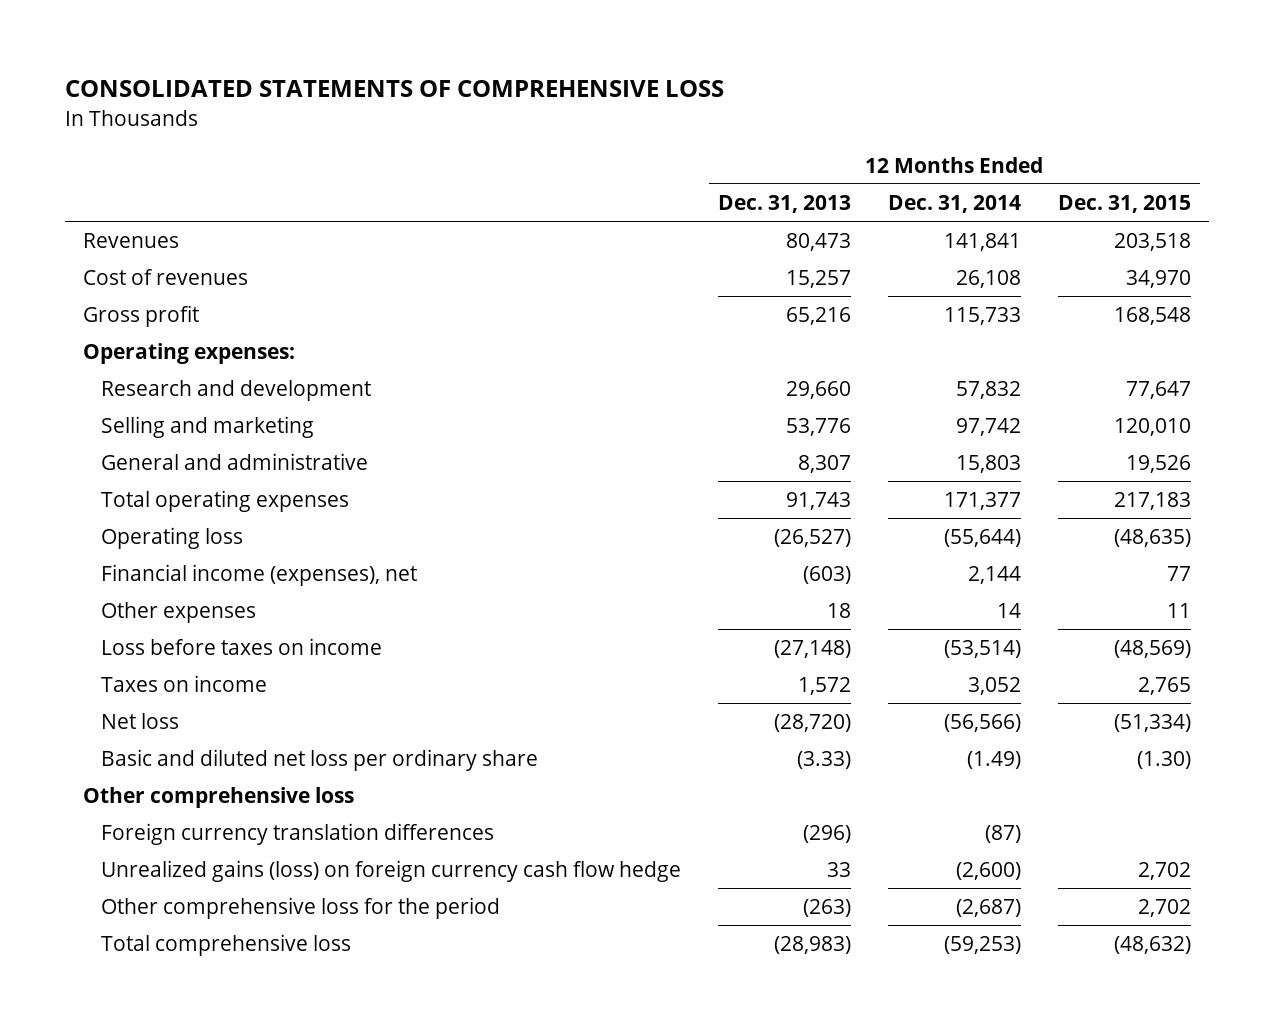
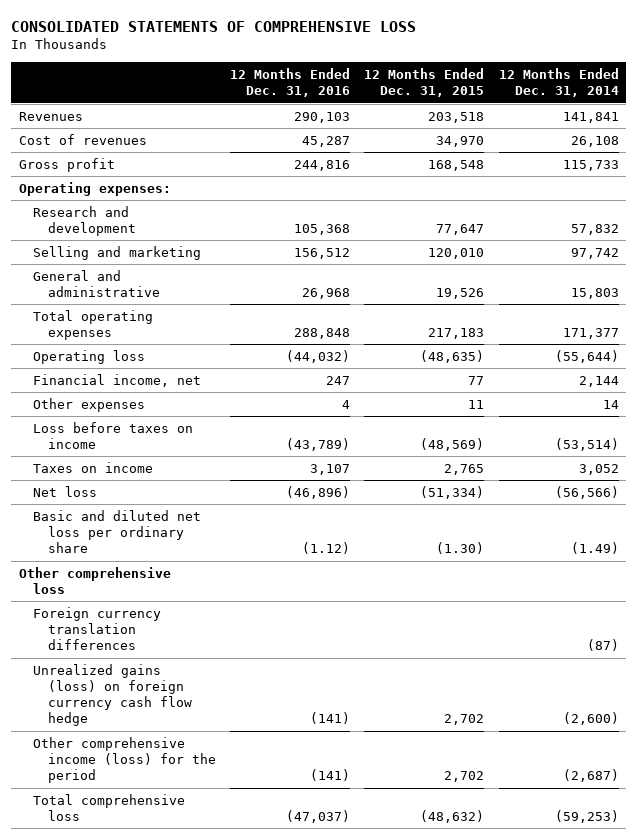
- | 12 Months Ended Dec. 31, 2013 | 12 Months Ended Dec. 31, 2014 | 12 Months Ended Dec. 31, 2015
+ | 12 Months Ended Dec. 31, 2016 | 12 Months Ended Dec. 31, 2015 | 12 Months Ended Dec. 31, 2014
- Financial income (expenses), net | (603) | 2,144 | 77
+ Financial income, net | 247 | 77 | 2,144
- Other comprehensive loss for the period | (263) | (2,687) | 2,702
+ Other comprehensive income (loss) for the period | (141) | 2,702 | (2,687)

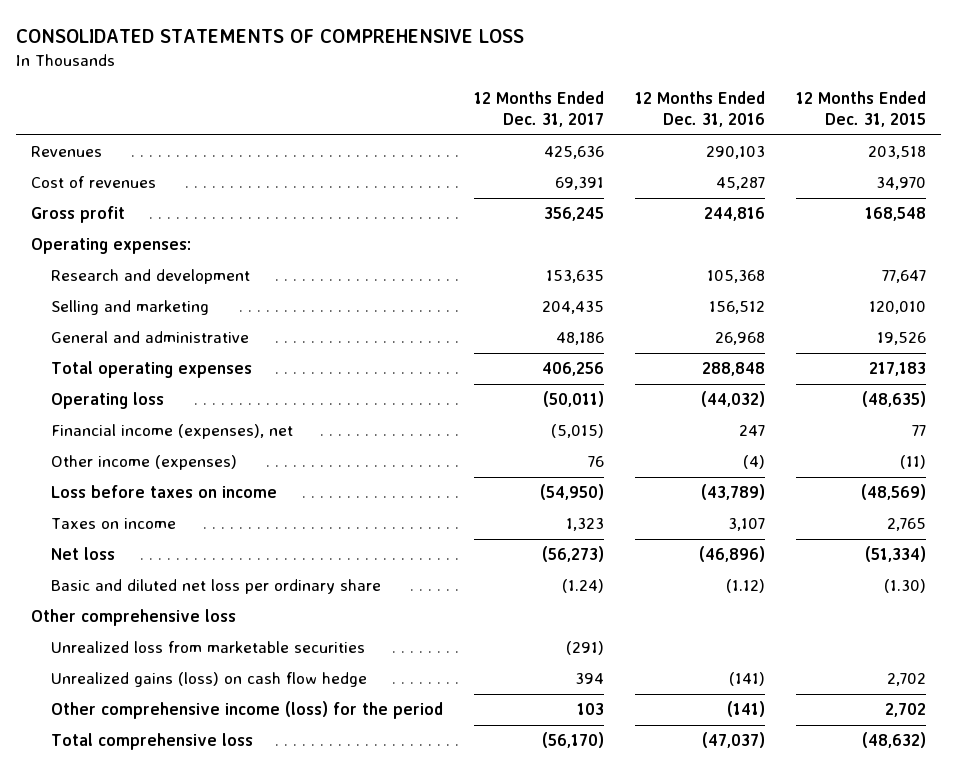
- | 12 Months Ended Dec. 31, 2016 | 12 Months Ended Dec. 31, 2015 | 12 Months Ended Dec. 31, 2014
+ | 12 Months Ended Dec. 31, 2017 | 12 Months Ended Dec. 31, 2016 | 12 Months Ended Dec. 31, 2015
- Financial income, net | 247 | 77 | 2,144
- Other expenses | 4 | 11 | 14
+ Financial income (expenses), net | (5,015) | 247 | 77
+ Other income (expenses) | 76 | (4) | (11)
- Foreign currency translation differences | | | (87)
- Unrealized gains (loss) on foreign currency cash flow hedge | (141) | 2,702 | (2,600)
+ Unrealized loss from marketable securities | (291) | |
+ Unrealized gains (loss) on cash flow hedge | 394 | (141) | 2,702

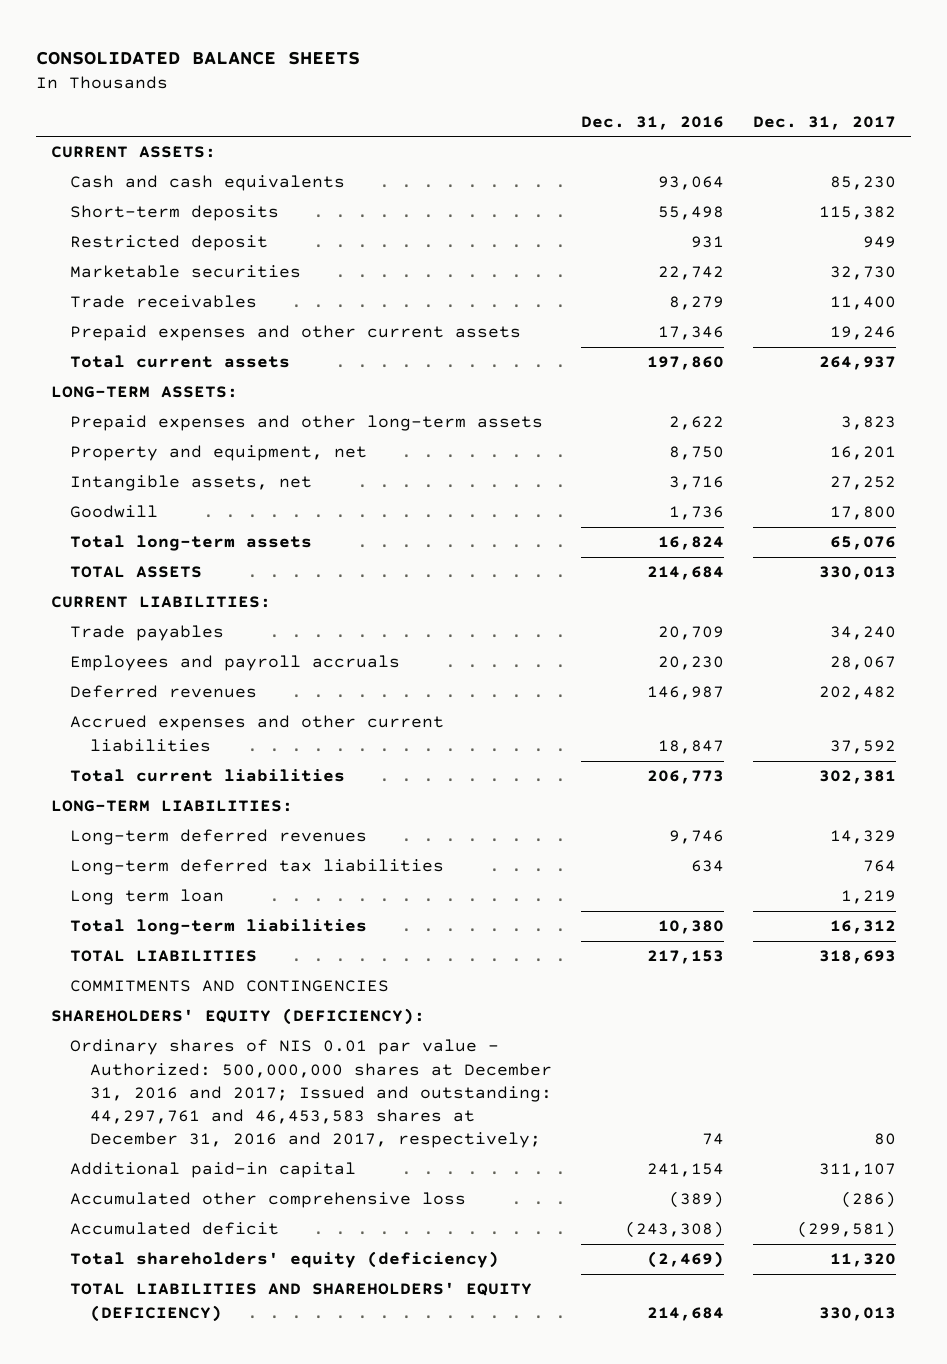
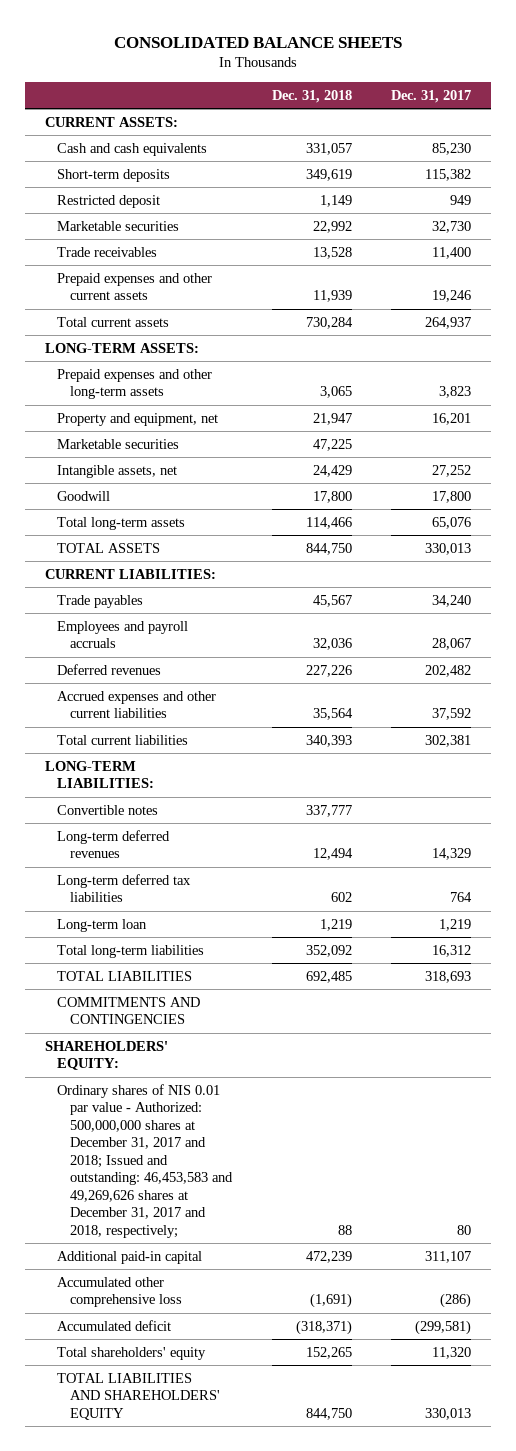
- | Dec. 31, 2016 | Dec. 31, 2017
+ | Dec. 31, 2018 | Dec. 31, 2017
+ Marketable securities | 47,225 |
+ Convertible notes | 337,777 |
- Long term loan | | 1,219
+ Long-term loan | 1,219 | 1,219
- SHAREHOLDERS' EQUITY (DEFICIENCY):
- Ordinary shares of NIS 0.01 par value - Authorized: 500,000,000 shares at December 31, 2016 and 2017; Issued and outstanding: 44,297,761 and 46,453,583 shares at December 31, 2016 and 2017, respectively; | 74 | 80
+ SHAREHOLDERS' EQUITY:
+ Ordinary shares of NIS 0.01 par value - Authorized: 500,000,000 shares at December 31, 2017 and 2018; Issued and outstanding: 46,453,583 and 49,269,626 shares at December 31, 2017 and 2018, respectively; | 88 | 80
- Total shareholders' equity (deficiency) | (2,469) | 11,320
- TOTAL LIABILITIES AND SHAREHOLDERS' EQUITY (DEFICIENCY) | 214,684 | 330,013
+ Total shareholders' equity | 152,265 | 11,320
+ TOTAL LIABILITIES AND SHAREHOLDERS' EQUITY | 844,750 | 330,013

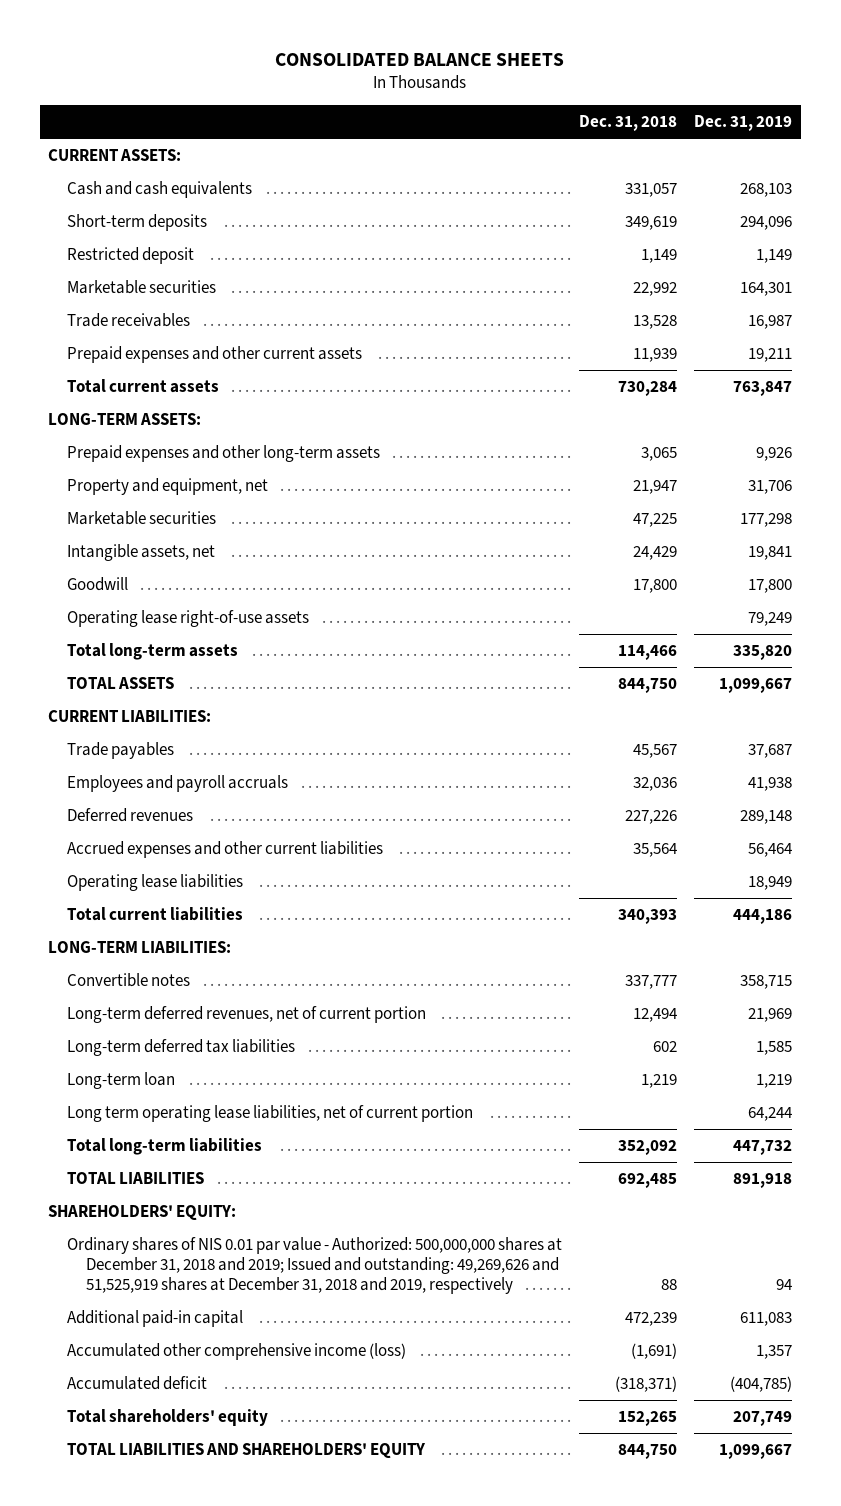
- | Dec. 31, 2018 | Dec. 31, 2017
+ | Dec. 31, 2018 | Dec. 31, 2019
+ Operating lease right-of-use assets | | 79,249
+ Operating lease liabilities | | 18,949
- Long-term deferred revenues | 12,494 | 14,329
+ Long-term deferred revenues, net of current portion | 12,494 | 21,969
+ Long term operating lease liabilities, net of current portion | | 64,244
- COMMITMENTS AND CONTINGENCIES
- Ordinary shares of NIS 0.01 par value - Authorized: 500,000,000 shares at December 31, 2017 and 2018; Issued and outstanding: 46,453,583 and 49,269,626 shares at December 31, 2017 and 2018, respectively; | 88 | 80
+ Ordinary shares of NIS 0.01 par value - Authorized: 500,000,000 shares at December 31, 2018 and 2019; Issued and outstanding: 49,269,626 and 51,525,919 shares at December 31, 2018 and 2019, respectively | 88 | 94
- Accumulated other comprehensive loss | (1,691) | (286)
+ Accumulated other comprehensive income (loss) | (1,691) | 1,357

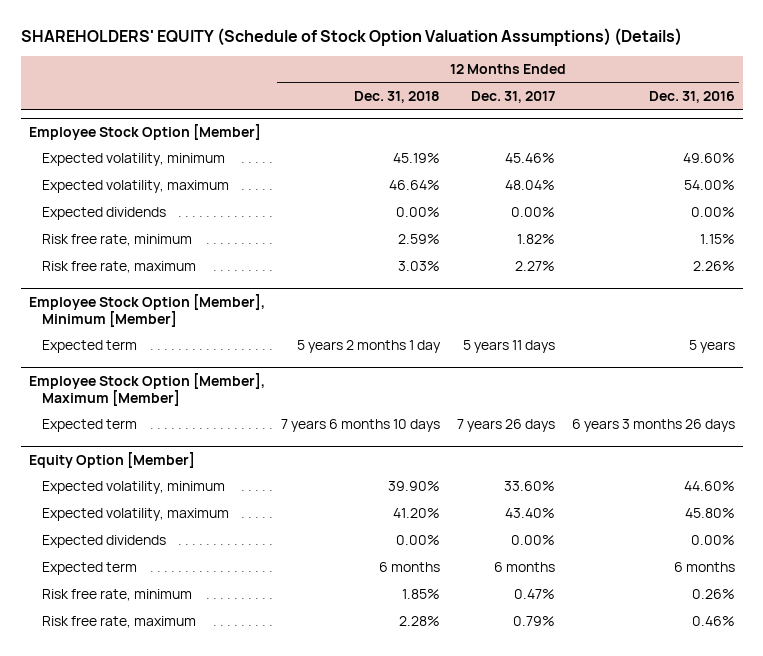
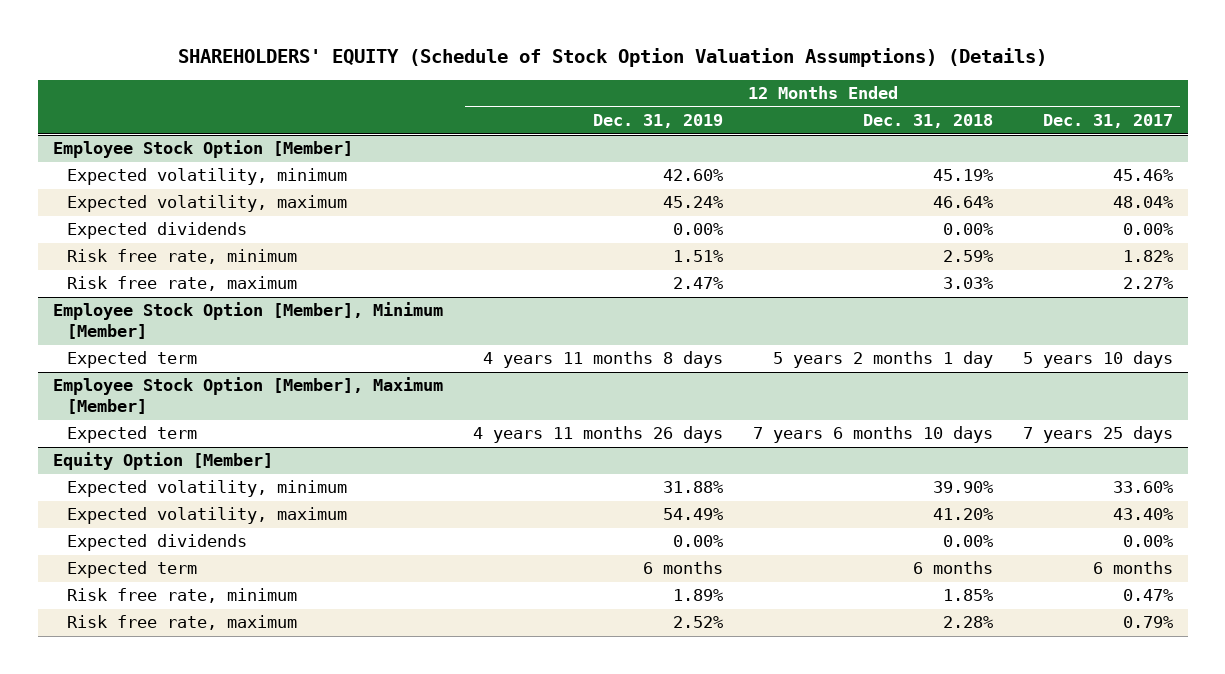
- | 12 Months Ended Dec. 31, 2018 | 12 Months Ended Dec. 31, 2017 | 12 Months Ended Dec. 31, 2016
+ | 12 Months Ended Dec. 31, 2019 | 12 Months Ended Dec. 31, 2018 | 12 Months Ended Dec. 31, 2017
@ Employee Stock Option [Member], Minimum [Member]
- Expected term | 5 years 2 months 1 day | 5 years 11 days | 5 years
+ Expected term | 4 years 11 months 8 days | 5 years 2 months 1 day | 5 years 10 days
@ Employee Stock Option [Member], Maximum [Member]
- Expected term | 7 years 6 months 10 days | 7 years 26 days | 6 years 3 months 26 days
+ Expected term | 4 years 11 months 26 days | 7 years 6 months 10 days | 7 years 25 days

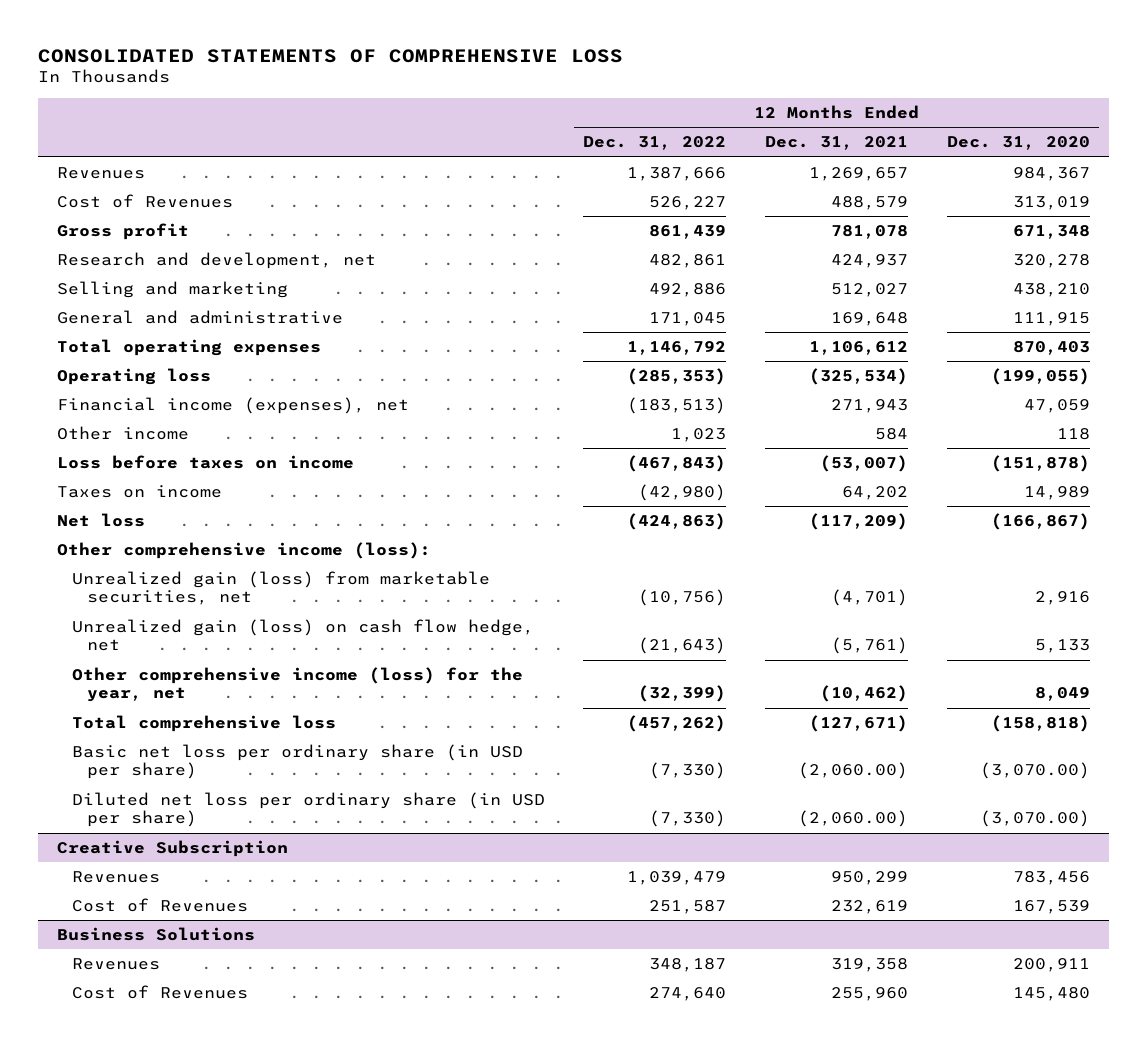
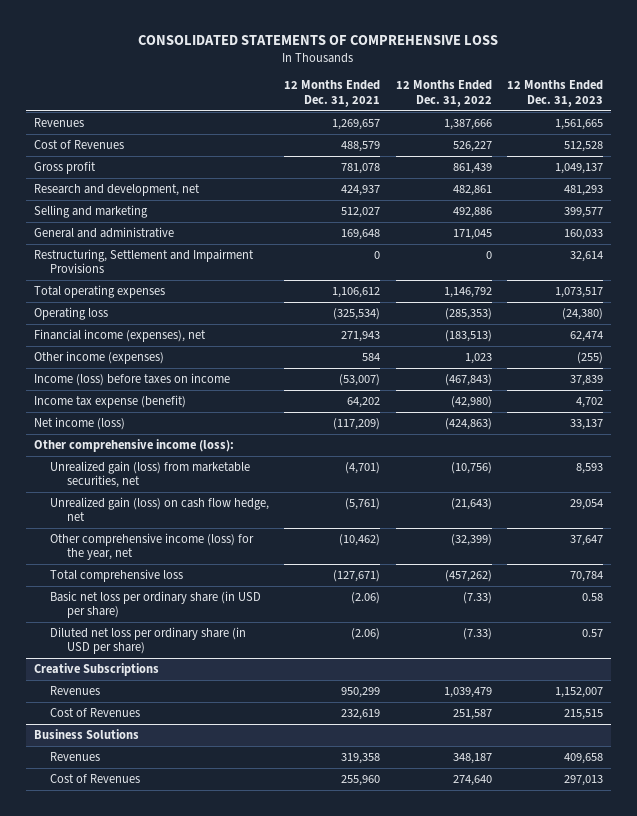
- | 12 Months Ended Dec. 31, 2022 | 12 Months Ended Dec. 31, 2021 | 12 Months Ended Dec. 31, 2020
+ | 12 Months Ended Dec. 31, 2021 | 12 Months Ended Dec. 31, 2022 | 12 Months Ended Dec. 31, 2023
+ Restructuring, Settlement and Impairment Provisions | 0 | 0 | 32,614
- Other income | 1,023 | 584 | 118
- Loss before taxes on income | (467,843) | (53,007) | (151,878)
- Taxes on income | (42,980) | 64,202 | 14,989
- Net loss | (424,863) | (117,209) | (166,867)
+ Other income (expenses) | 584 | 1,023 | (255)
+ Income (loss) before taxes on income | (53,007) | (467,843) | 37,839
+ Income tax expense (benefit) | 64,202 | (42,980) | 4,702
+ Net income (loss) | (117,209) | (424,863) | 33,137
- Basic net loss per ordinary share (in USD per share) | (7,330) | (2,060.00) | (3,070.00)
- Diluted net loss per ordinary share (in USD per share) | (7,330) | (2,060.00) | (3,070.00)
- Creative Subscription
+ Basic net loss per ordinary share (in USD per share) | (2.06) | (7.33) | 0.58
+ Diluted net loss per ordinary share (in USD per share) | (2.06) | (7.33) | 0.57
+ Creative Subscriptions

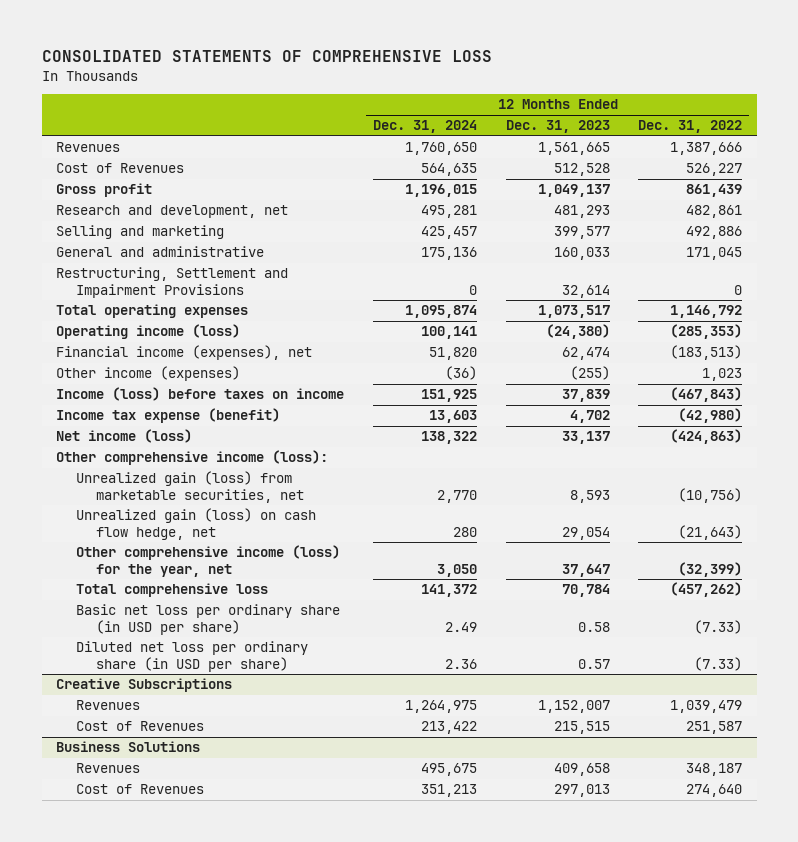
- | 12 Months Ended Dec. 31, 2021 | 12 Months Ended Dec. 31, 2022 | 12 Months Ended Dec. 31, 2023
+ | 12 Months Ended Dec. 31, 2024 | 12 Months Ended Dec. 31, 2023 | 12 Months Ended Dec. 31, 2022
- Operating loss | (325,534) | (285,353) | (24,380)
+ Operating income (loss) | 100,141 | (24,380) | (285,353)

